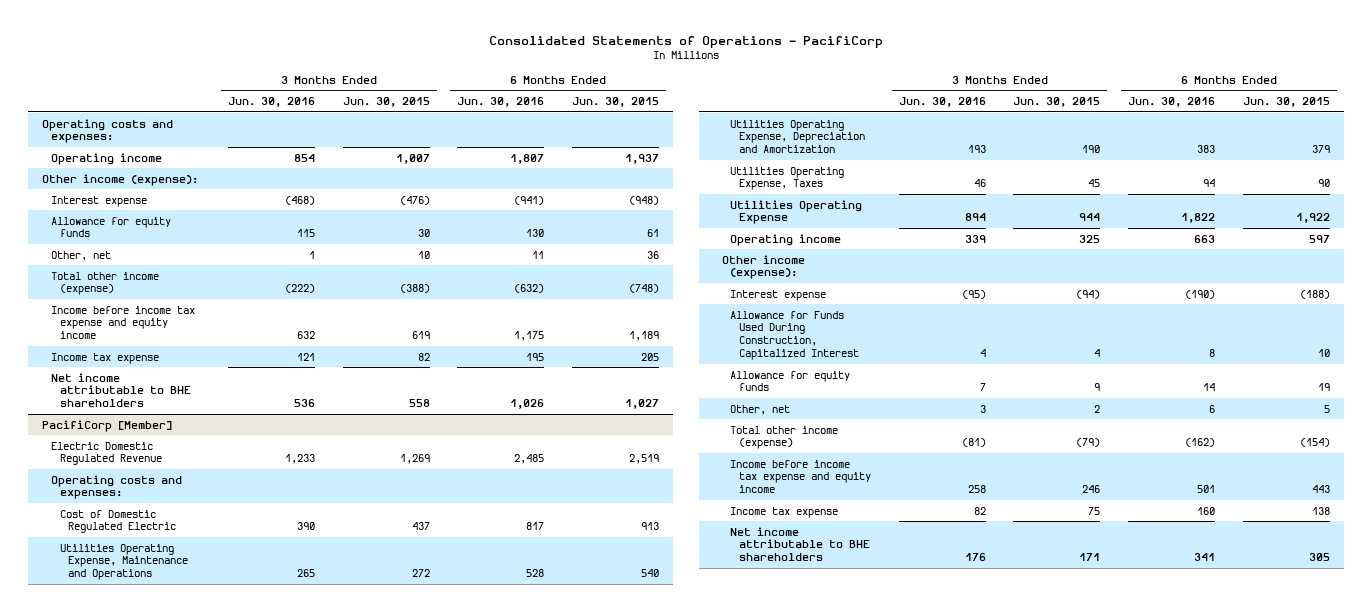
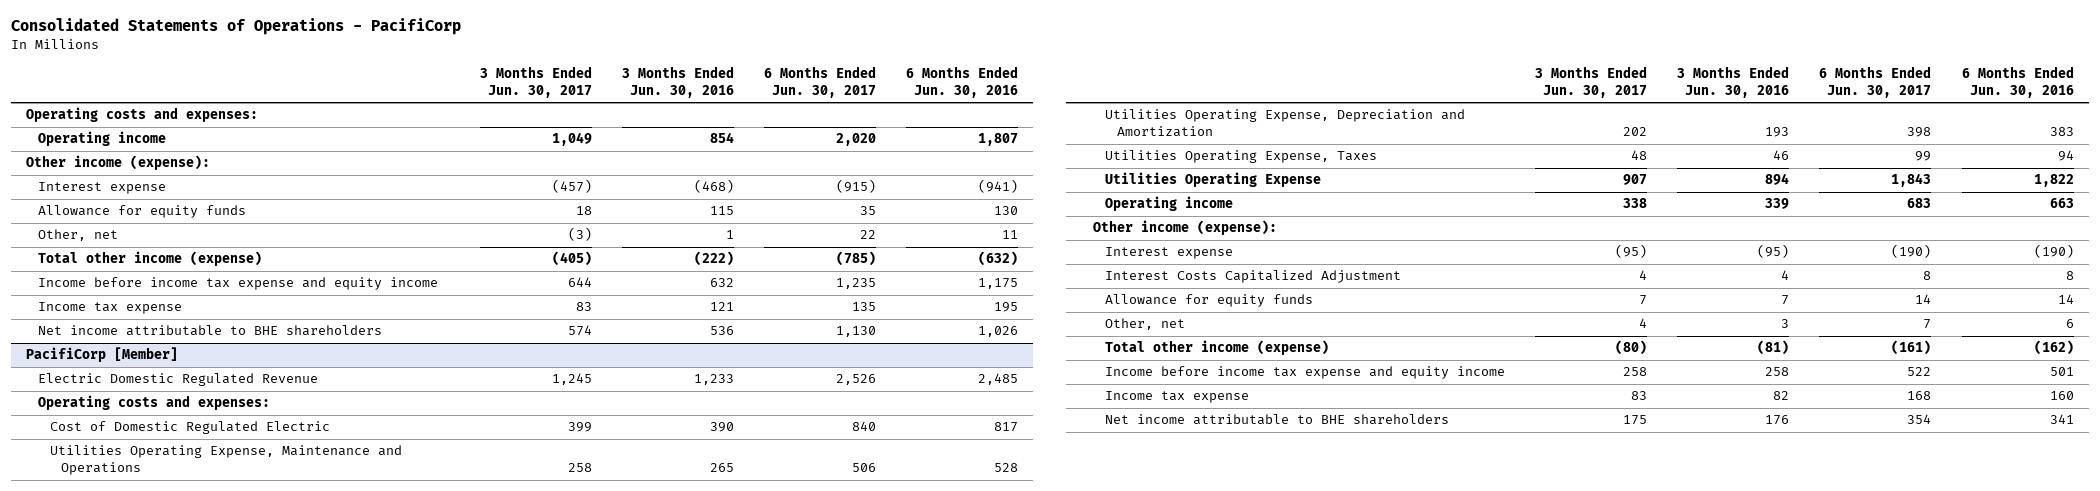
- | 3 Months Ended Jun. 30, 2016 | 3 Months Ended Jun. 30, 2015 | 6 Months Ended Jun. 30, 2016 | 6 Months Ended Jun. 30, 2015
+ | 3 Months Ended Jun. 30, 2017 | 3 Months Ended Jun. 30, 2016 | 6 Months Ended Jun. 30, 2017 | 6 Months Ended Jun. 30, 2016
@ PacifiCorp [Member]
- Allowance for Funds Used During Construction, Capitalized Interest | 4 | 4 | 8 | 10
+ Interest Costs Capitalized Adjustment | 4 | 4 | 8 | 8

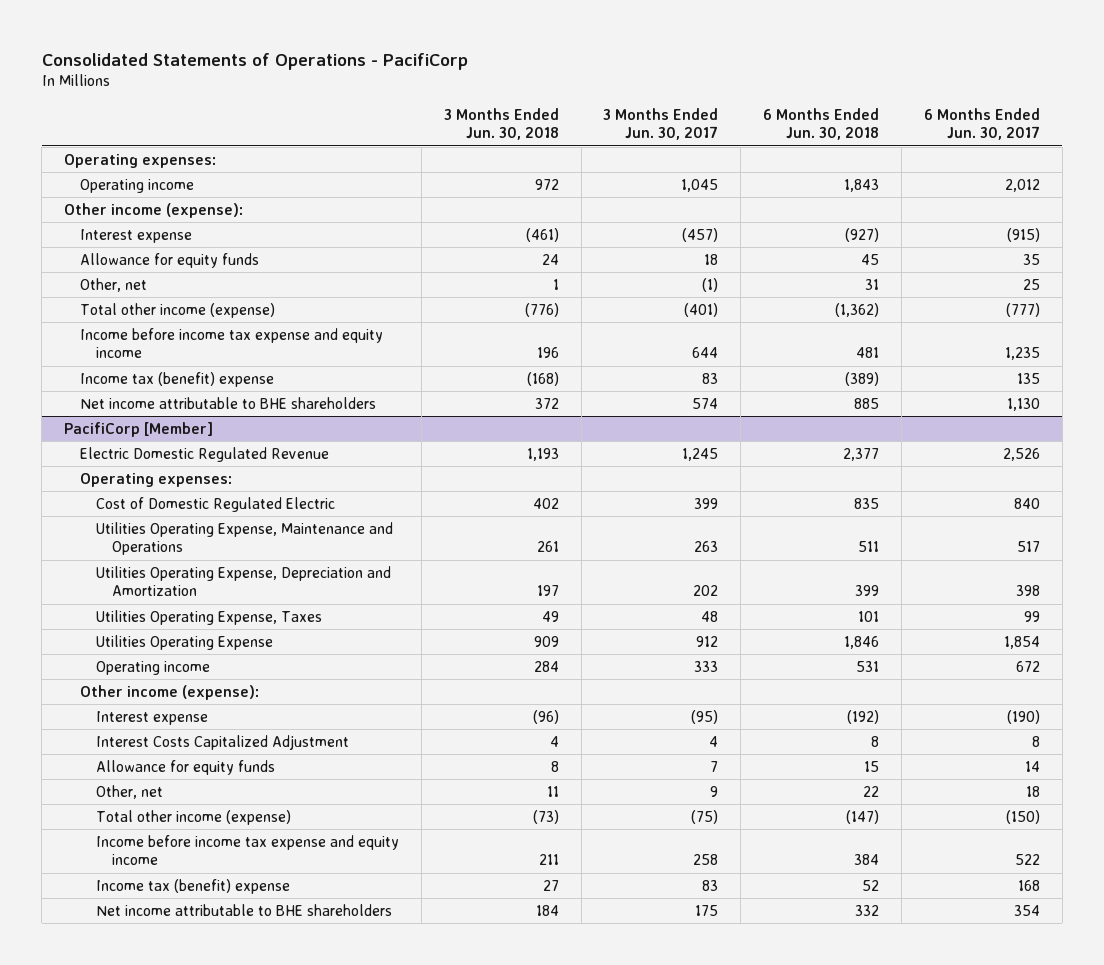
- | 3 Months Ended Jun. 30, 2017 | 3 Months Ended Jun. 30, 2016 | 6 Months Ended Jun. 30, 2017 | 6 Months Ended Jun. 30, 2016
+ | 3 Months Ended Jun. 30, 2018 | 3 Months Ended Jun. 30, 2017 | 6 Months Ended Jun. 30, 2018 | 6 Months Ended Jun. 30, 2017
- Operating costs and expenses:
- Operating income | 1,049 | 854 | 2,020 | 1,807
+ Operating expenses:
+ Operating income | 972 | 1,045 | 1,843 | 2,012
- Other, net | (3) | 1 | 22 | 11
- Total other income (expense) | (405) | (222) | (785) | (632)
+ Other, net | 1 | (1) | 31 | 25
+ Total other income (expense) | (776) | (401) | (1,362) | (777)
- Income tax expense | 83 | 121 | 135 | 195
+ Income tax (benefit) expense | (168) | 83 | (389) | 135
@ PacifiCorp [Member]
- Operating costs and expenses:
+ Operating expenses:
- Utilities Operating Expense, Maintenance and Operations | 258 | 265 | 506 | 528
+ Utilities Operating Expense, Maintenance and Operations | 261 | 263 | 511 | 517
- Utilities Operating Expense | 907 | 894 | 1,843 | 1,822
- Operating income | 338 | 339 | 683 | 663
+ Utilities Operating Expense | 909 | 912 | 1,846 | 1,854
+ Operating income | 284 | 333 | 531 | 672
- Other, net | 4 | 3 | 7 | 6
- Total other income (expense) | (80) | (81) | (161) | (162)
+ Other, net | 11 | 9 | 22 | 18
+ Total other income (expense) | (73) | (75) | (147) | (150)
- Income tax expense | 83 | 82 | 168 | 160
+ Income tax (benefit) expense | 27 | 83 | 52 | 168

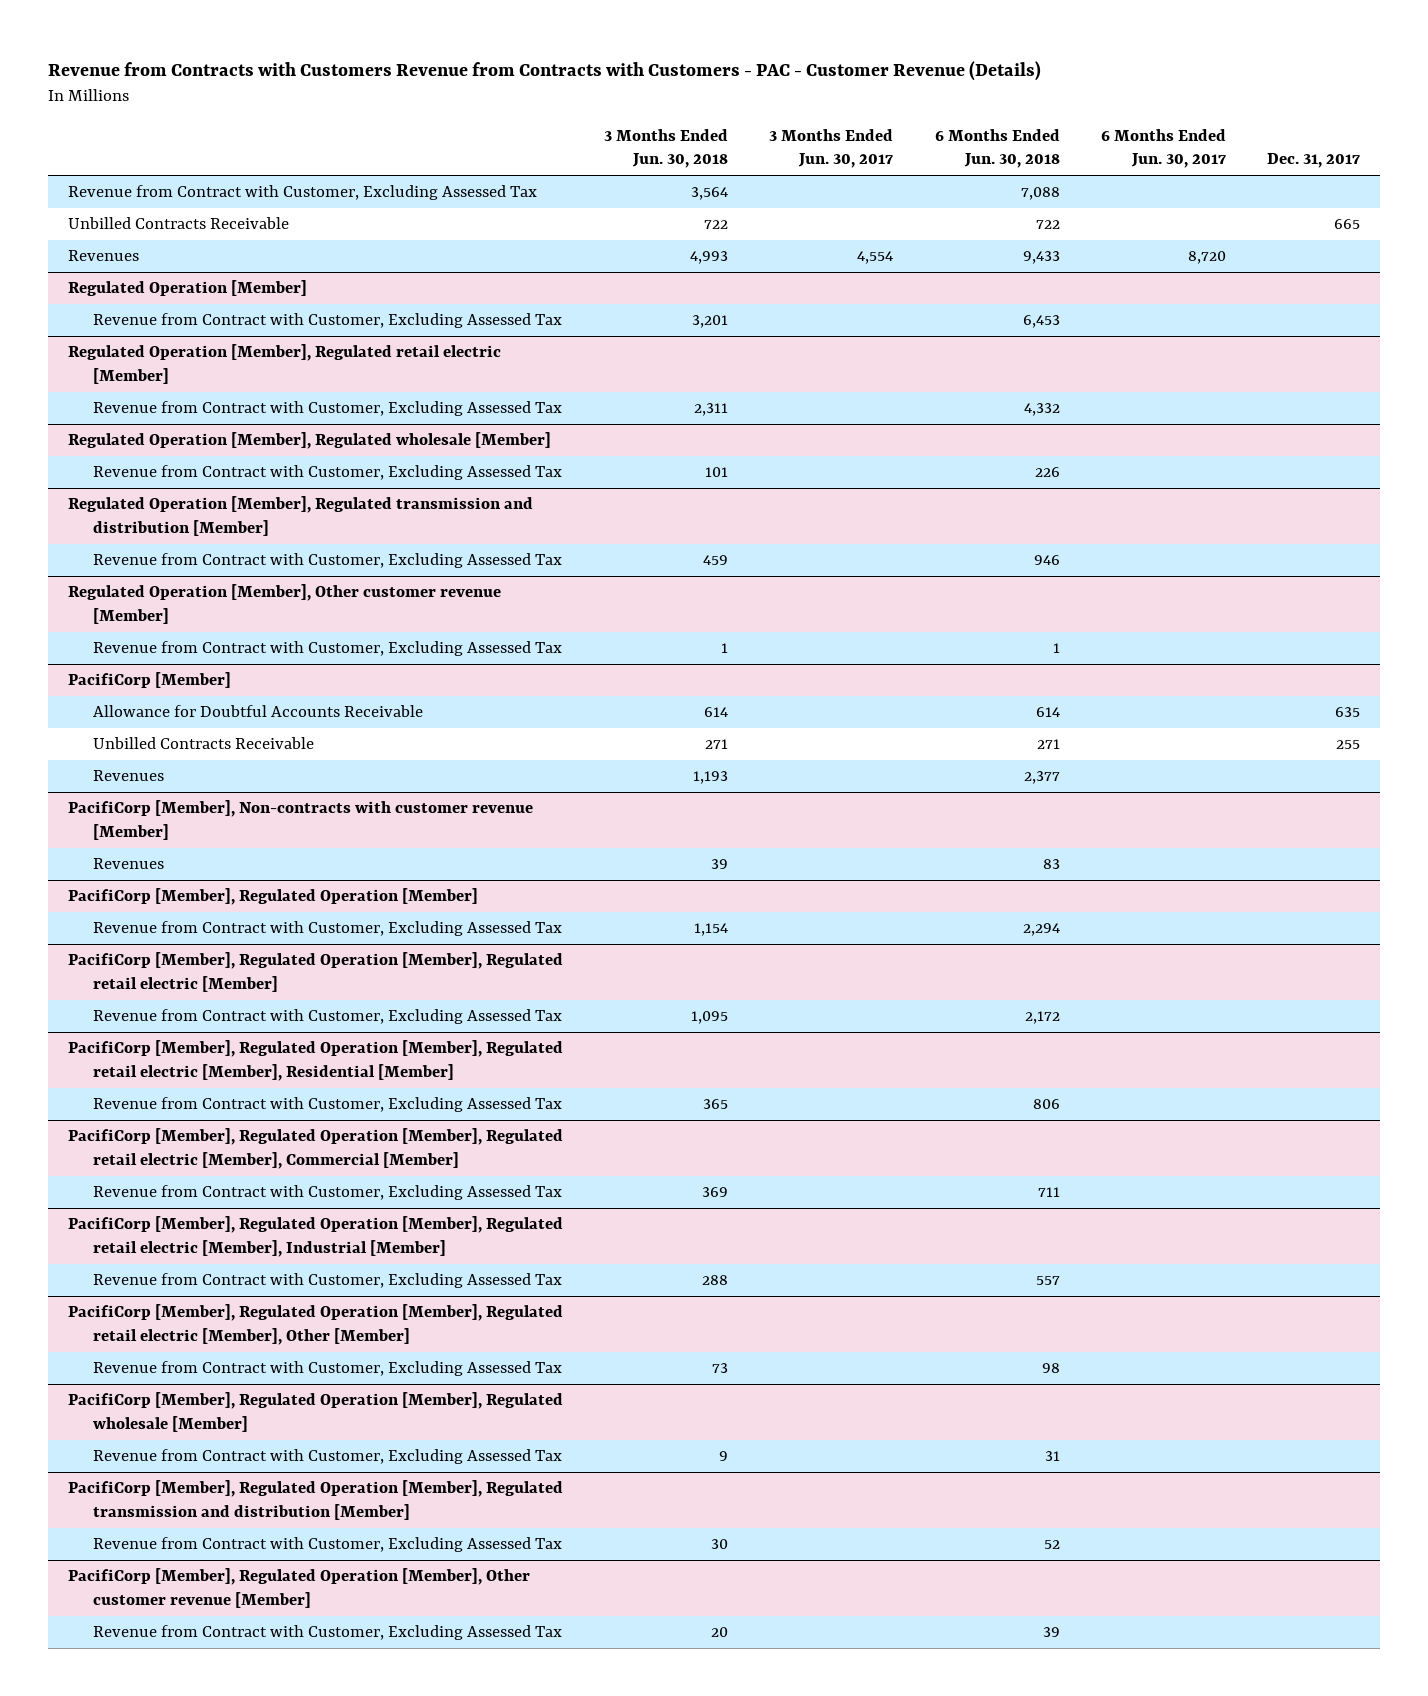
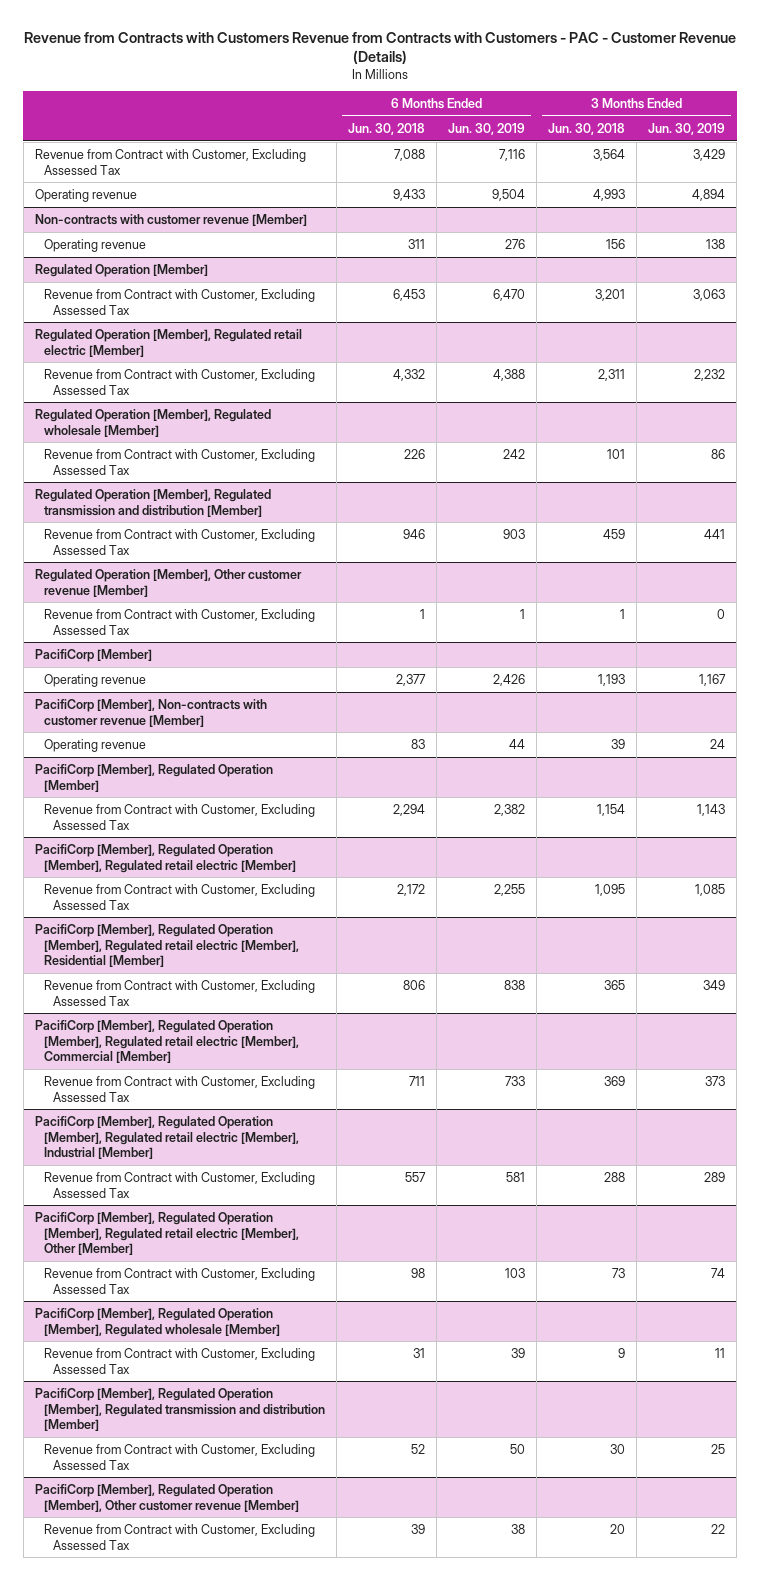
- | 3 Months Ended Jun. 30, 2018 | 3 Months Ended Jun. 30, 2017 | 6 Months Ended Jun. 30, 2018 | 6 Months Ended Jun. 30, 2017 | Dec. 31, 2017
+ | 6 Months Ended Jun. 30, 2018 | 6 Months Ended Jun. 30, 2019 | 3 Months Ended Jun. 30, 2018 | 3 Months Ended Jun. 30, 2019
- Unbilled Contracts Receivable | 722 | | 722 | | 665
- Revenues | 4,993 | 4,554 | 9,433 | 8,720 |
+ Operating revenue | 9,433 | 9,504 | 4,993 | 4,894
+ Non-contracts with customer revenue [Member]
+ Operating revenue | 311 | 276 | 156 | 138
@ PacifiCorp [Member]
- Allowance for Doubtful Accounts Receivable | 614 | | 614 | | 635
- Unbilled Contracts Receivable | 271 | | 271 | | 255
- Revenues | 1,193 | | 2,377 | |
+ Operating revenue | 2,377 | 2,426 | 1,193 | 1,167
@ PacifiCorp [Member], Non-contracts with customer revenue [Member]
- Revenues | 39 | | 83 | |
+ Operating revenue | 83 | 44 | 39 | 24

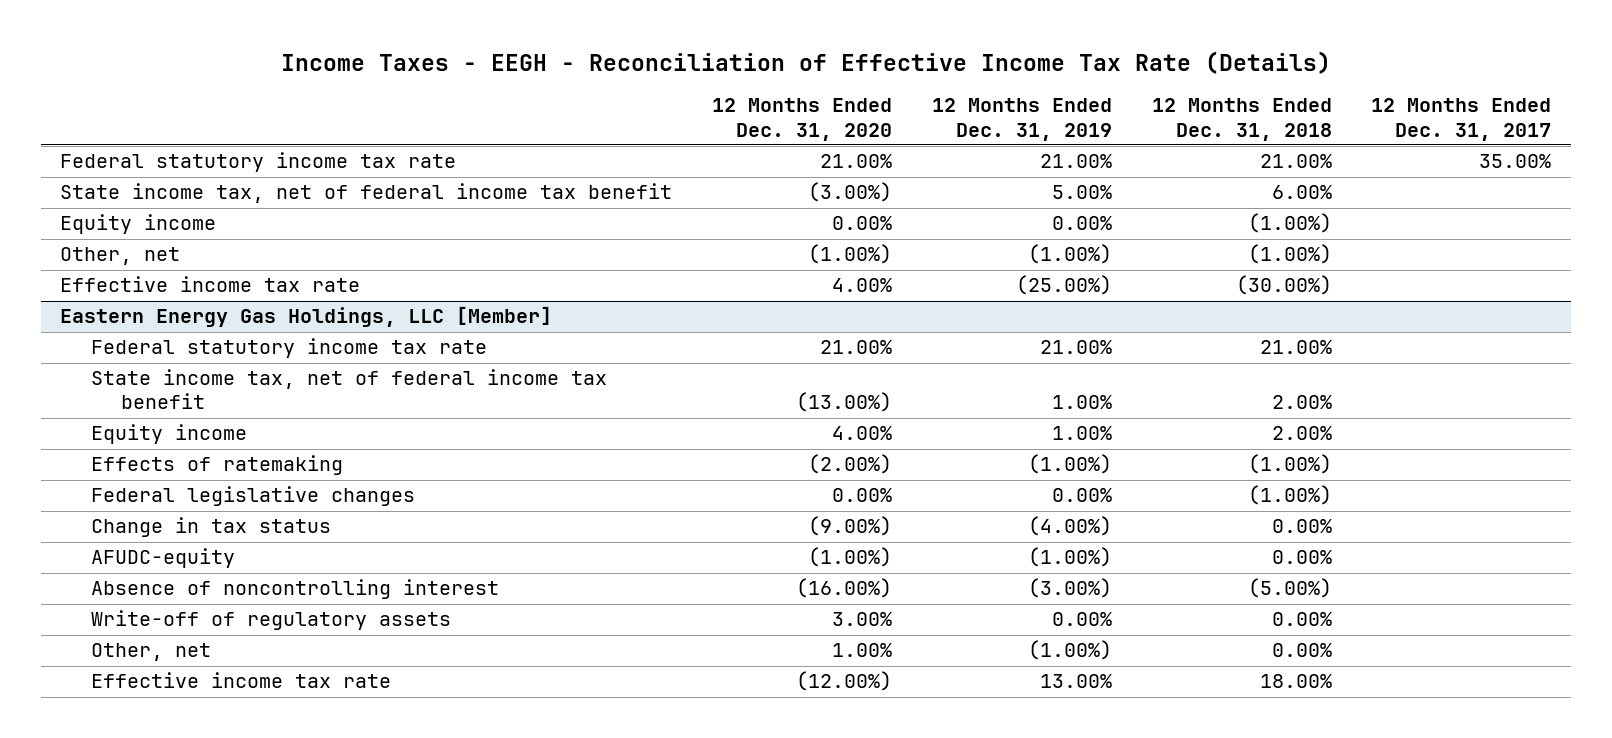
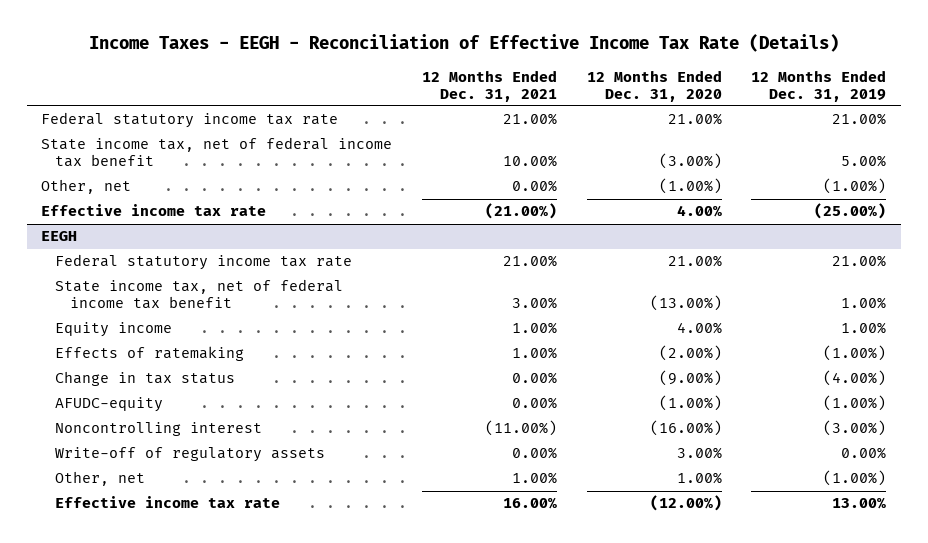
- | 12 Months Ended Dec. 31, 2020 | 12 Months Ended Dec. 31, 2019 | 12 Months Ended Dec. 31, 2018 | 12 Months Ended Dec. 31, 2017
+ | 12 Months Ended Dec. 31, 2021 | 12 Months Ended Dec. 31, 2020 | 12 Months Ended Dec. 31, 2019
- Equity income | 0.00% | 0.00% | (1.00%) |
- Eastern Energy Gas Holdings, LLC [Member]
+ EEGH
- Federal legislative changes | 0.00% | 0.00% | (1.00%) |
- Absence of noncontrolling interest | (16.00%) | (3.00%) | (5.00%) |
+ Noncontrolling interest | (11.00%) | (16.00%) | (3.00%)

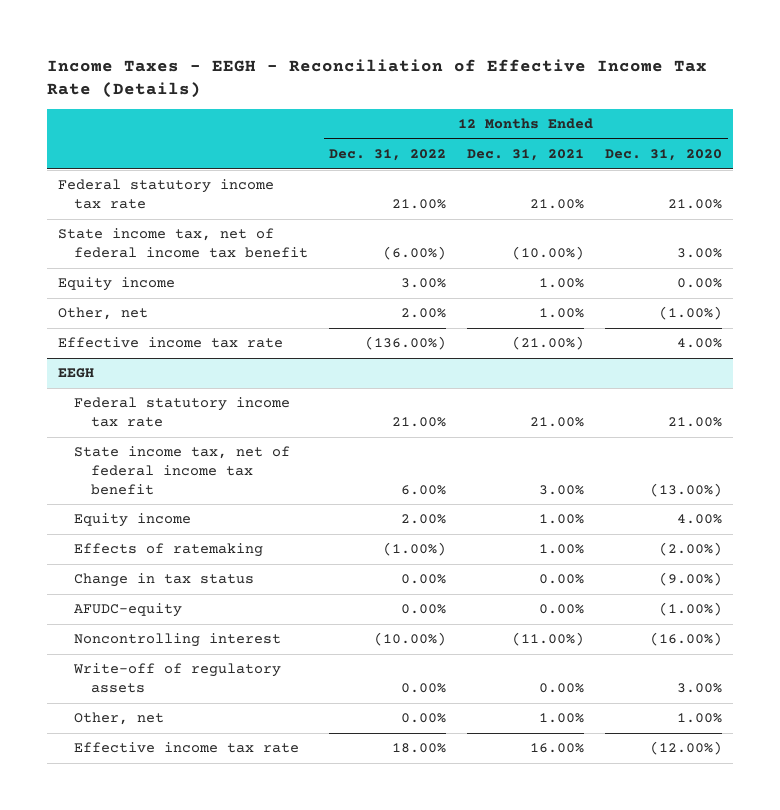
- | 12 Months Ended Dec. 31, 2021 | 12 Months Ended Dec. 31, 2020 | 12 Months Ended Dec. 31, 2019
+ | 12 Months Ended Dec. 31, 2022 | 12 Months Ended Dec. 31, 2021 | 12 Months Ended Dec. 31, 2020
- State income tax, net of federal income tax benefit | 10.00% | (3.00%) | 5.00%
- Other, net | 0.00% | (1.00%) | (1.00%)
+ State income tax, net of federal income tax benefit | (6.00%) | (10.00%) | 3.00%
+ Equity income | 3.00% | 1.00% | 0.00%
+ Other, net | 2.00% | 1.00% | (1.00%)

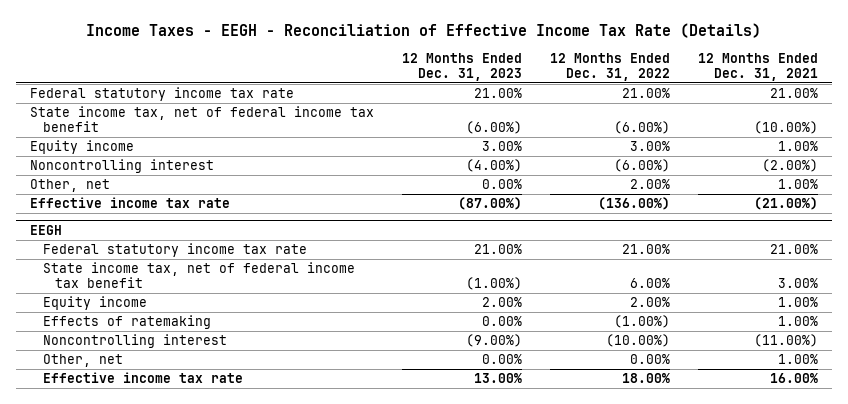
- | 12 Months Ended Dec. 31, 2022 | 12 Months Ended Dec. 31, 2021 | 12 Months Ended Dec. 31, 2020
+ | 12 Months Ended Dec. 31, 2023 | 12 Months Ended Dec. 31, 2022 | 12 Months Ended Dec. 31, 2021
+ Noncontrolling interest | (4.00%) | (6.00%) | (2.00%)
@ EEGH
- Change in tax status | 0.00% | 0.00% | (9.00%)
- AFUDC-equity | 0.00% | 0.00% | (1.00%)
- Write-off of regulatory assets | 0.00% | 0.00% | 3.00%

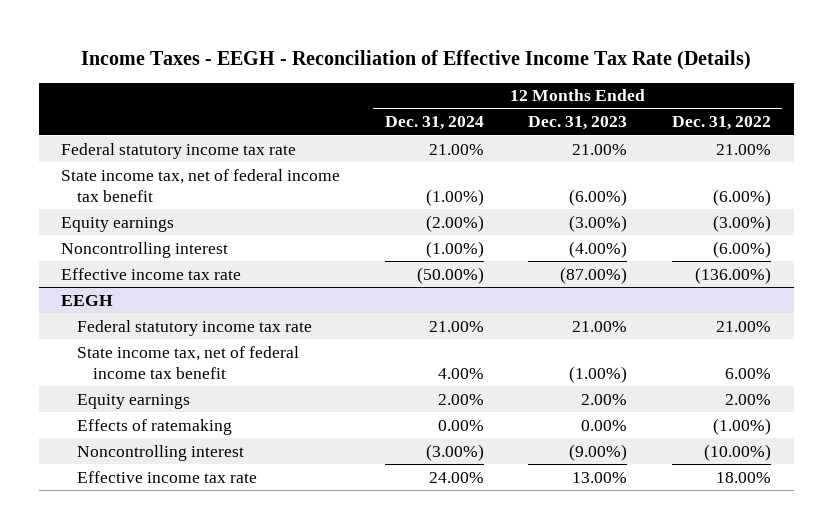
- | 12 Months Ended Dec. 31, 2023 | 12 Months Ended Dec. 31, 2022 | 12 Months Ended Dec. 31, 2021
+ | 12 Months Ended Dec. 31, 2024 | 12 Months Ended Dec. 31, 2023 | 12 Months Ended Dec. 31, 2022
- Equity income | 3.00% | 3.00% | 1.00%
+ Equity earnings | (2.00%) | (3.00%) | (3.00%)
- Other, net | 0.00% | 2.00% | 1.00%
@ EEGH
- Equity income | 2.00% | 2.00% | 1.00%
+ Equity earnings | 2.00% | 2.00% | 2.00%
- Other, net | 0.00% | 0.00% | 1.00%

